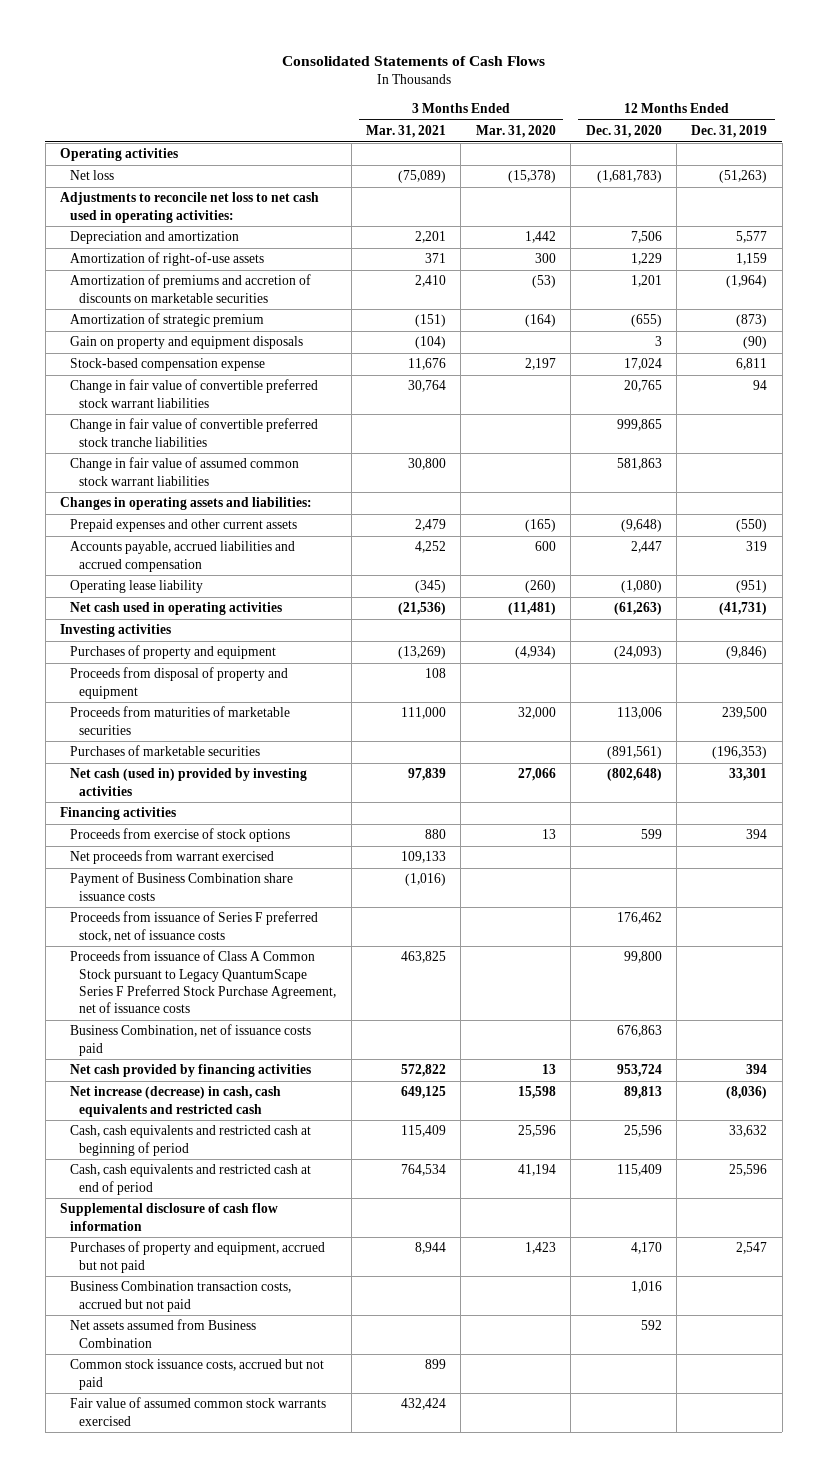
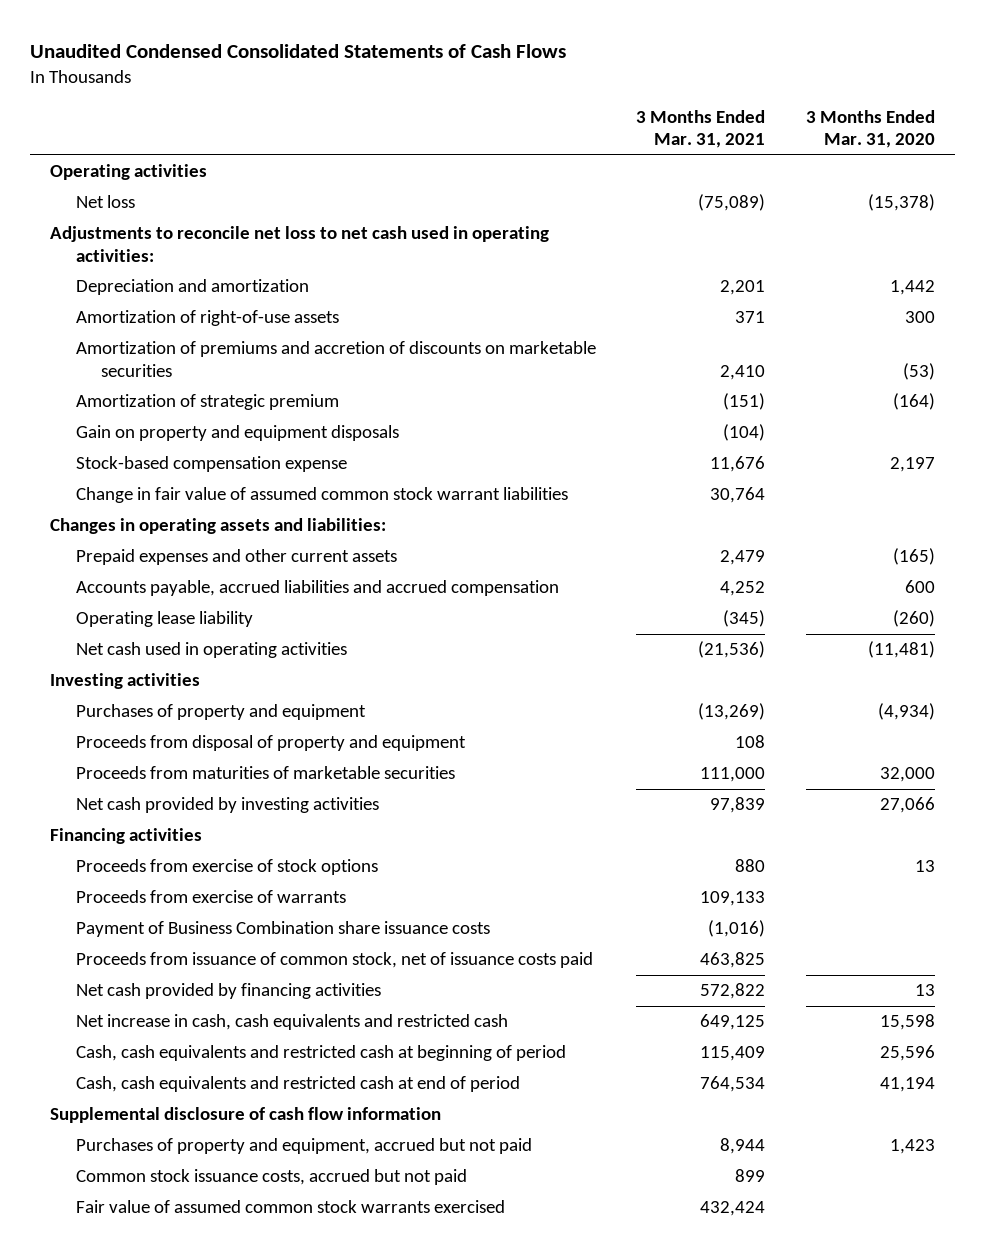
- Consolidated Statements of Cash Flows
+ Unaudited Condensed Consolidated Statements of Cash Flows
- | 3 Months Ended Mar. 31, 2021 | 3 Months Ended Mar. 31, 2020 | 12 Months Ended Dec. 31, 2020 | 12 Months Ended Dec. 31, 2019
+ | 3 Months Ended Mar. 31, 2021 | 3 Months Ended Mar. 31, 2020
- Change in fair value of convertible preferred stock warrant liabilities | 30,764 | | 20,765 | 94
- Change in fair value of convertible preferred stock tranche liabilities | | | 999,865 |
- Change in fair value of assumed common stock warrant liabilities | 30,800 | | 581,863 |
+ Change in fair value of assumed common stock warrant liabilities | 30,764 |
- Purchases of marketable securities | | | (891,561) | (196,353)
- Net cash (used in) provided by investing activities | 97,839 | 27,066 | (802,648) | 33,301
+ Net cash provided by investing activities | 97,839 | 27,066
- Net proceeds from warrant exercised | 109,133 | | |
+ Proceeds from exercise of warrants | 109,133 |
- Proceeds from issuance of Series F preferred stock, net of issuance costs | | | 176,462 |
- Proceeds from issuance of Class A Common Stock pursuant to Legacy QuantumScape Series F Preferred Stock Purchase Agreement, net of issuance costs | 463,825 | | 99,800 |
- Business Combination, net of issuance costs paid | | | 676,863 |
+ Proceeds from issuance of common stock, net of issuance costs paid | 463,825 |
- Net increase (decrease) in cash, cash equivalents and restricted cash | 649,125 | 15,598 | 89,813 | (8,036)
+ Net increase in cash, cash equivalents and restricted cash | 649,125 | 15,598
- Business Combination transaction costs, accrued but not paid | | | 1,016 |
- Net assets assumed from Business Combination | | | 592 |

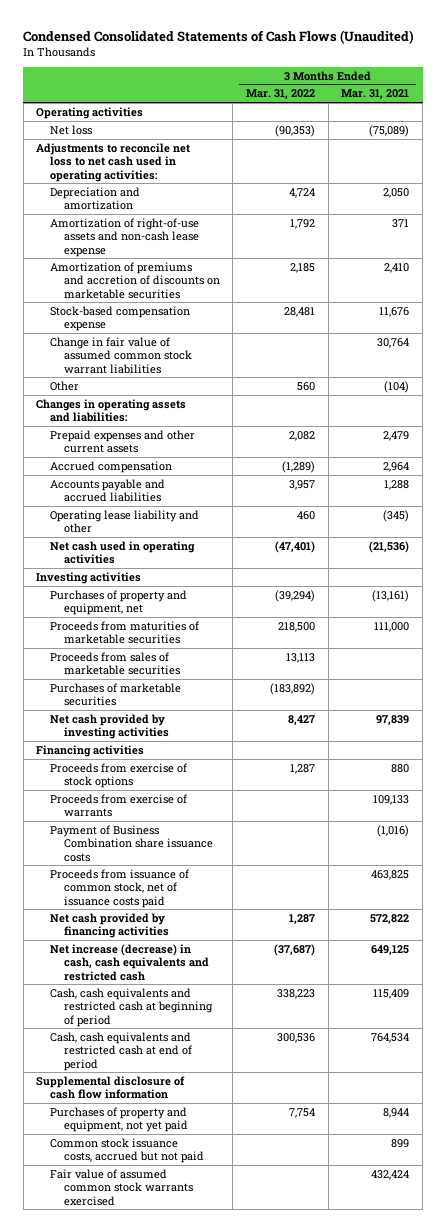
- Unaudited Condensed Consolidated Statements of Cash Flows
+ Condensed Consolidated Statements of Cash Flows (Unaudited)
- | 3 Months Ended Mar. 31, 2021 | 3 Months Ended Mar. 31, 2020
+ | 3 Months Ended Mar. 31, 2022 | 3 Months Ended Mar. 31, 2021
- Depreciation and amortization | 2,201 | 1,442
- Amortization of right-of-use assets | 371 | 300
+ Depreciation and amortization | 4,724 | 2,050
+ Amortization of right-of-use assets and non-cash lease expense | 1,792 | 371
- Amortization of strategic premium | (151) | (164)
- Gain on property and equipment disposals | (104) |
+ Other | 560 | (104)
- Accounts payable, accrued liabilities and accrued compensation | 4,252 | 600
- Operating lease liability | (345) | (260)
+ Accrued compensation | (1,289) | 2,964
+ Accounts payable and accrued liabilities | 3,957 | 1,288
+ Operating lease liability and other | 460 | (345)
- Purchases of property and equipment | (13,269) | (4,934)
- Proceeds from disposal of property and equipment | 108 |
+ Purchases of property and equipment, net | (39,294) | (13,161)
+ Proceeds from sales of marketable securities | 13,113 |
+ Purchases of marketable securities | (183,892) |
- Net increase in cash, cash equivalents and restricted cash | 649,125 | 15,598
+ Net increase (decrease) in cash, cash equivalents and restricted cash | (37,687) | 649,125
- Purchases of property and equipment, accrued but not paid | 8,944 | 1,423
+ Purchases of property and equipment, not yet paid | 7,754 | 8,944

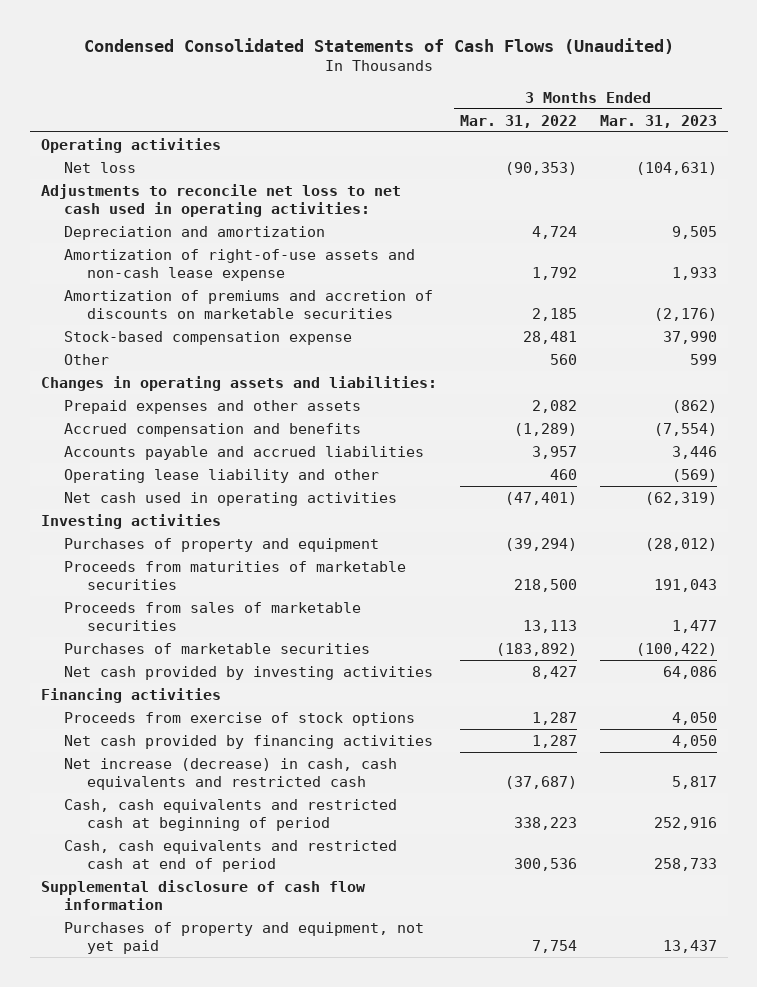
- | 3 Months Ended Mar. 31, 2022 | 3 Months Ended Mar. 31, 2021
+ | 3 Months Ended Mar. 31, 2022 | 3 Months Ended Mar. 31, 2023
- Change in fair value of assumed common stock warrant liabilities | | 30,764
- Prepaid expenses and other current assets | 2,082 | 2,479
- Accrued compensation | (1,289) | 2,964
+ Prepaid expenses and other assets | 2,082 | (862)
+ Accrued compensation and benefits | (1,289) | (7,554)
- Purchases of property and equipment, net | (39,294) | (13,161)
+ Purchases of property and equipment | (39,294) | (28,012)
- Proceeds from exercise of warrants | | 109,133
- Payment of Business Combination share issuance costs | | (1,016)
- Proceeds from issuance of common stock, net of issuance costs paid | | 463,825
- Common stock issuance costs, accrued but not paid | | 899
- Fair value of assumed common stock warrants exercised | | 432,424

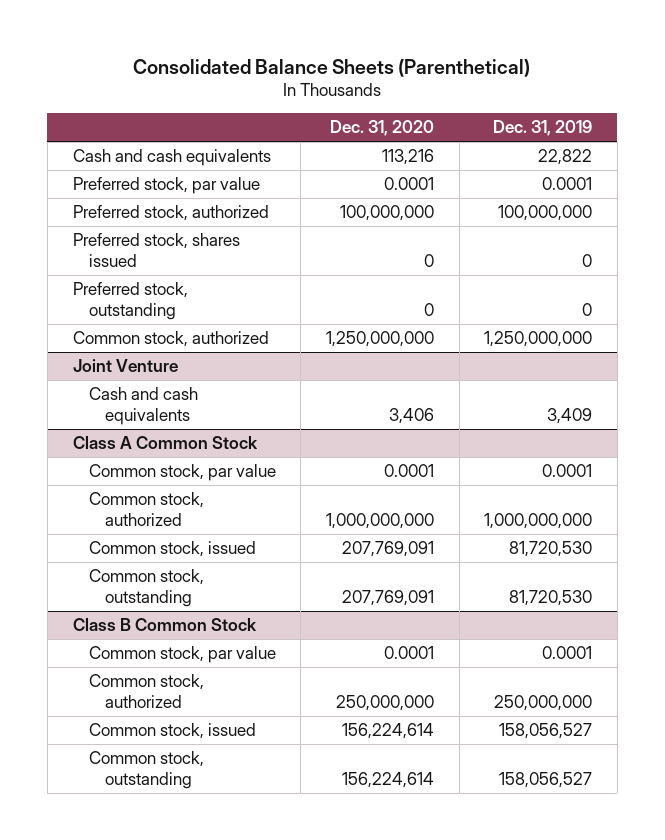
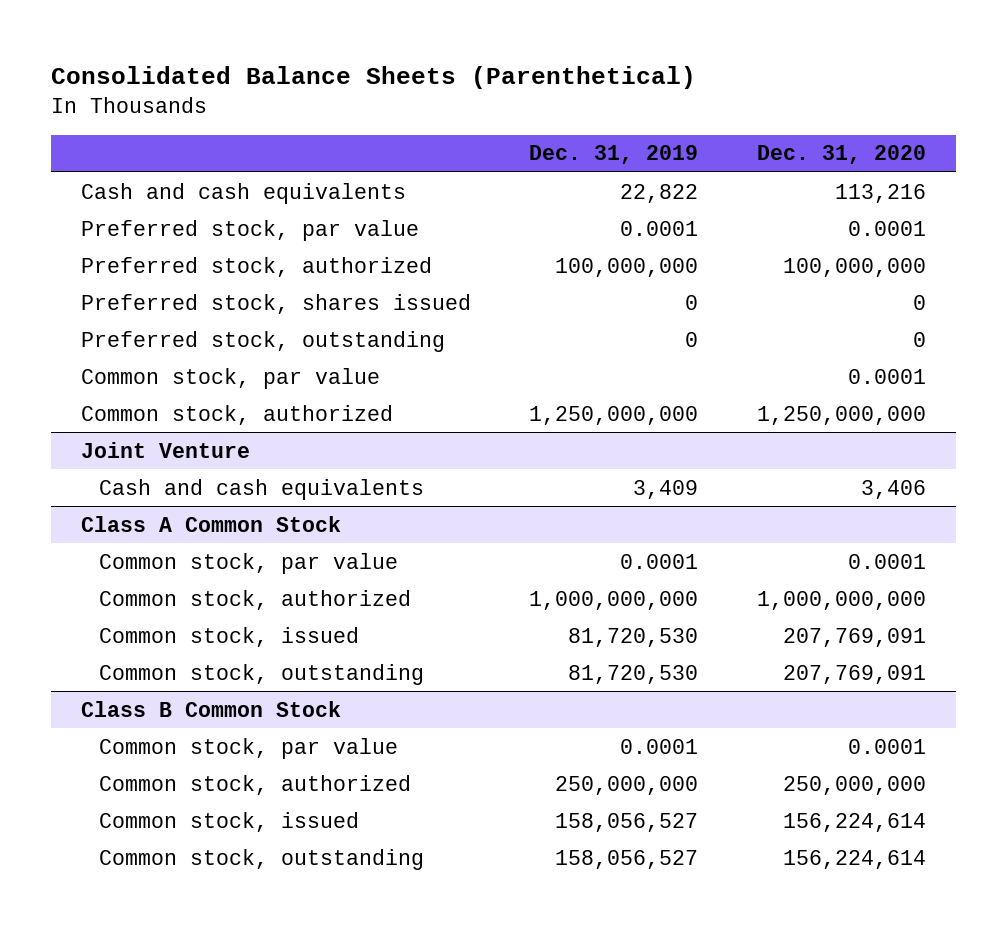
- | Dec. 31, 2020 | Dec. 31, 2019
+ | Dec. 31, 2019 | Dec. 31, 2020
+ Common stock, par value | | 0.0001

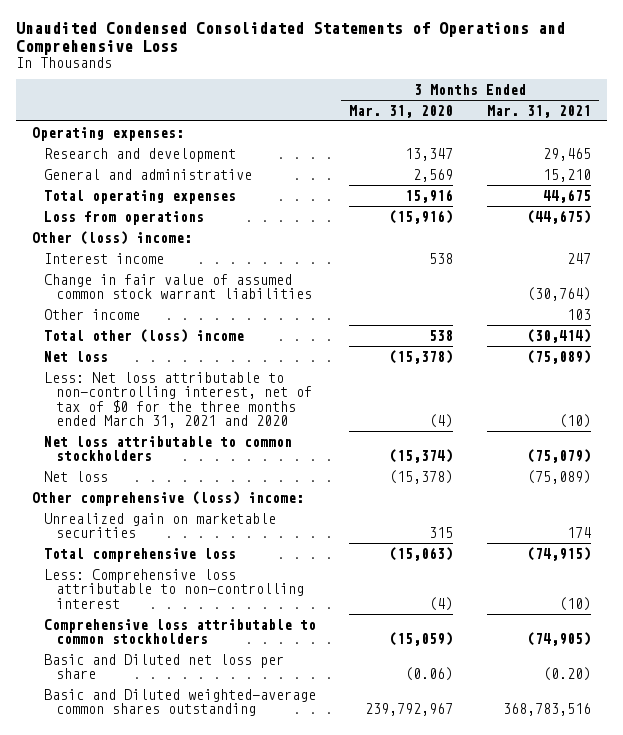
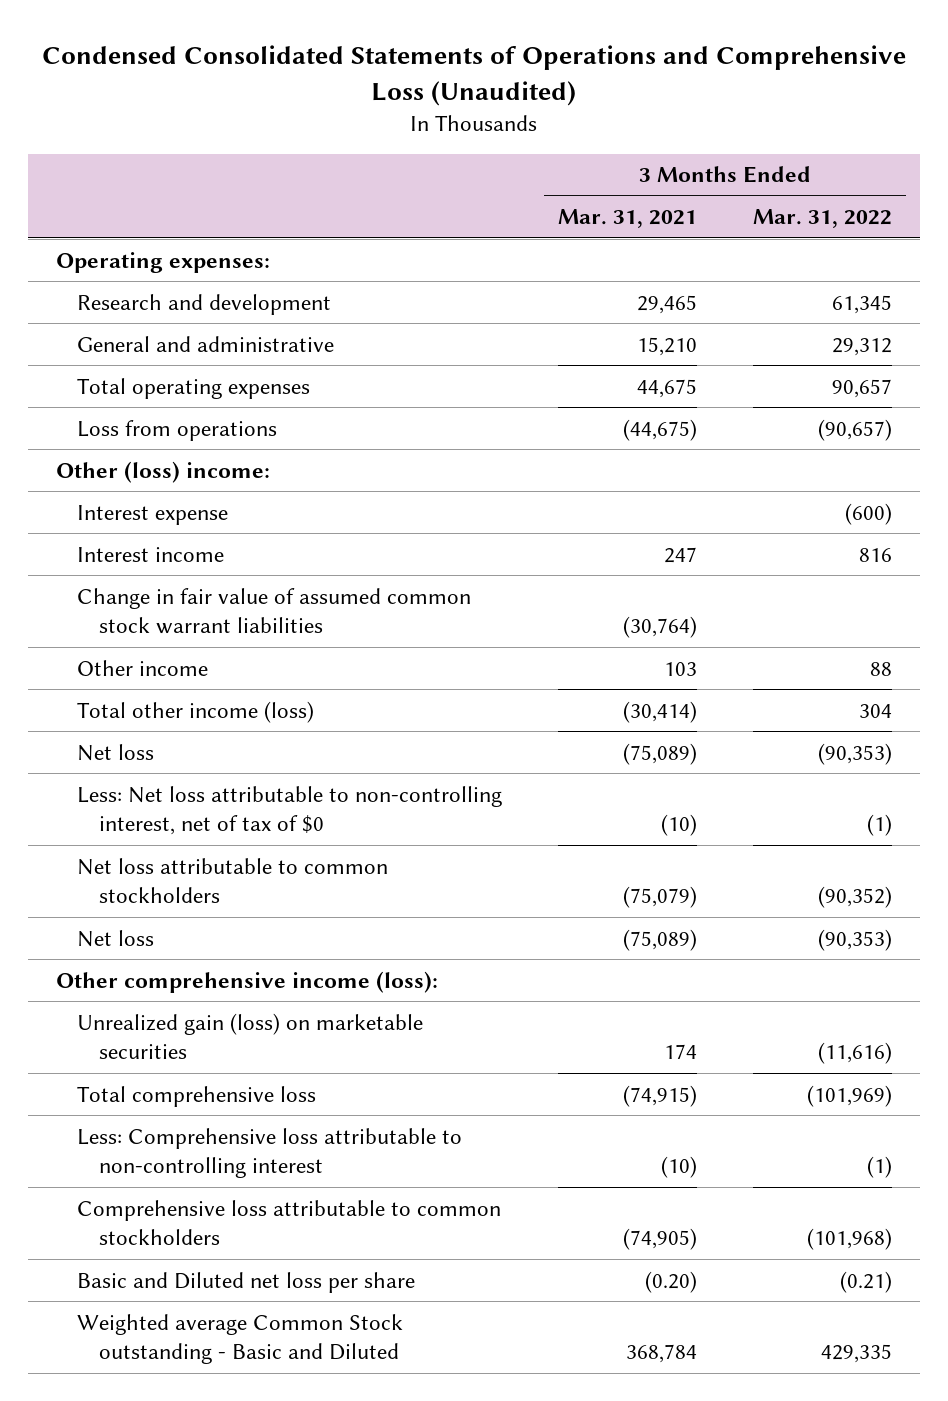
- Unaudited Condensed Consolidated Statements of Operations and Comprehensive Loss
+ Condensed Consolidated Statements of Operations and Comprehensive Loss (Unaudited)
- | 3 Months Ended Mar. 31, 2020 | 3 Months Ended Mar. 31, 2021
+ | 3 Months Ended Mar. 31, 2021 | 3 Months Ended Mar. 31, 2022
+ Interest expense | | (600)
- Total other (loss) income | 538 | (30,414)
+ Total other income (loss) | (30,414) | 304
- Less: Net loss attributable to non-controlling interest, net of tax of $0 for the three months ended March 31, 2021 and 2020 | (4) | (10)
+ Less: Net loss attributable to non-controlling interest, net of tax of $0 | (10) | (1)
- Other comprehensive (loss) income:
- Unrealized gain on marketable securities | 315 | 174
+ Other comprehensive income (loss):
+ Unrealized gain (loss) on marketable securities | 174 | (11,616)
- Basic and Diluted weighted-average common shares outstanding | 239,792,967 | 368,783,516
+ Weighted average Common Stock outstanding - Basic and Diluted | 368,784 | 429,335

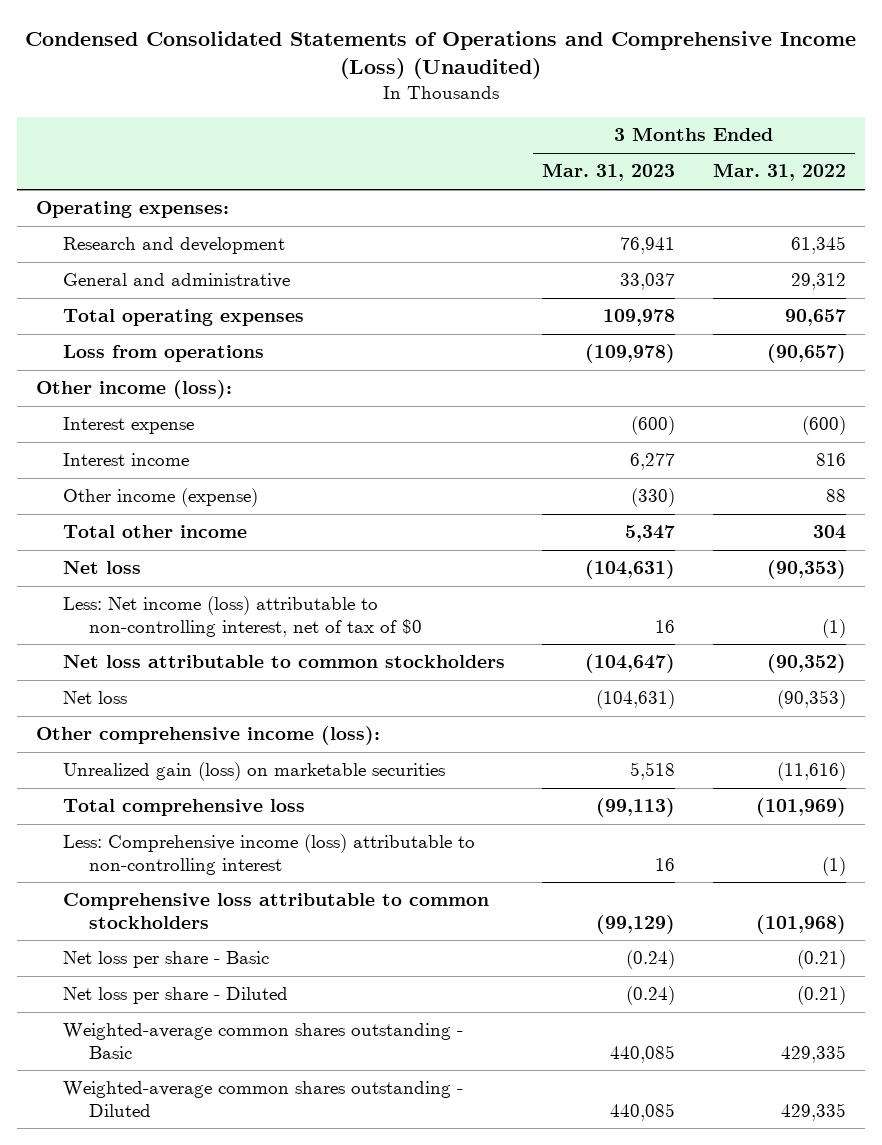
- Condensed Consolidated Statements of Operations and Comprehensive Loss (Unaudited)
+ Condensed Consolidated Statements of Operations and Comprehensive Income (Loss) (Unaudited)
- | 3 Months Ended Mar. 31, 2021 | 3 Months Ended Mar. 31, 2022
+ | 3 Months Ended Mar. 31, 2023 | 3 Months Ended Mar. 31, 2022
- Other (loss) income:
+ Other income (loss):
- Change in fair value of assumed common stock warrant liabilities | (30,764) |
- Other income | 103 | 88
- Total other income (loss) | (30,414) | 304
+ Other income (expense) | (330) | 88
+ Total other income | 5,347 | 304
- Less: Net loss attributable to non-controlling interest, net of tax of $0 | (10) | (1)
+ Less: Net income (loss) attributable to non-controlling interest, net of tax of $0 | 16 | (1)
- Less: Comprehensive loss attributable to non-controlling interest | (10) | (1)
+ Less: Comprehensive income (loss) attributable to non-controlling interest | 16 | (1)
- Basic and Diluted net loss per share | (0.20) | (0.21)
- Weighted average Common Stock outstanding - Basic and Diluted | 368,784 | 429,335
+ Net loss per share - Basic | (0.24) | (0.21)
+ Net loss per share - Diluted | (0.24) | (0.21)
+ Weighted-average common shares outstanding - Basic | 440,085 | 429,335
+ Weighted-average common shares outstanding - Diluted | 440,085 | 429,335

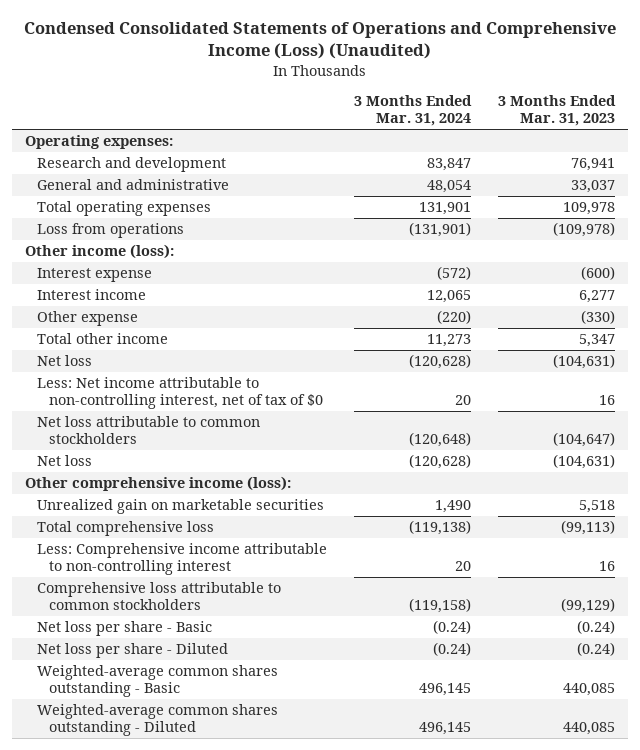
- | 3 Months Ended Mar. 31, 2023 | 3 Months Ended Mar. 31, 2022
+ | 3 Months Ended Mar. 31, 2024 | 3 Months Ended Mar. 31, 2023
- Other income (expense) | (330) | 88
+ Other expense | (220) | (330)
- Less: Net income (loss) attributable to non-controlling interest, net of tax of $0 | 16 | (1)
+ Less: Net income attributable to non-controlling interest, net of tax of $0 | 20 | 16
- Unrealized gain (loss) on marketable securities | 5,518 | (11,616)
+ Unrealized gain on marketable securities | 1,490 | 5,518
- Less: Comprehensive income (loss) attributable to non-controlling interest | 16 | (1)
+ Less: Comprehensive income attributable to non-controlling interest | 20 | 16

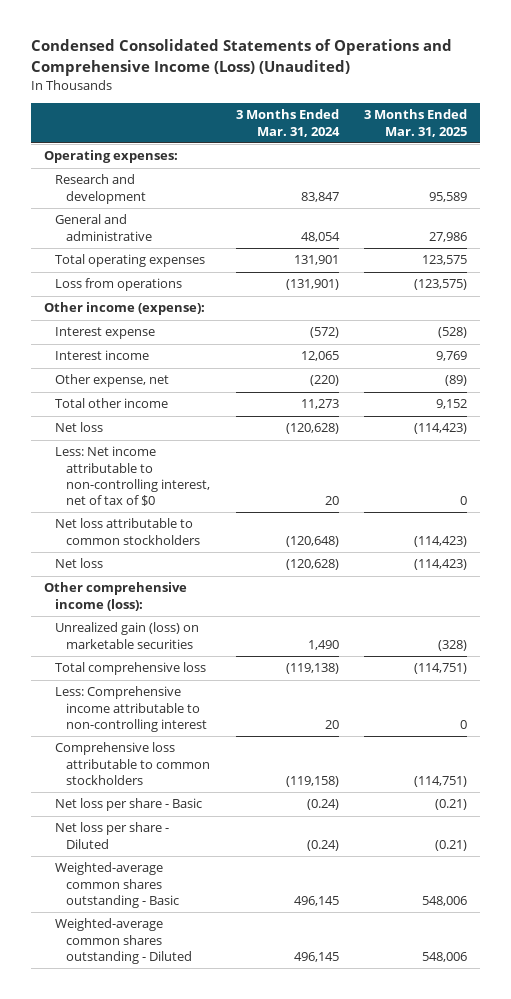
- | 3 Months Ended Mar. 31, 2024 | 3 Months Ended Mar. 31, 2023
+ | 3 Months Ended Mar. 31, 2024 | 3 Months Ended Mar. 31, 2025
- Other income (loss):
+ Other income (expense):
- Other expense | (220) | (330)
+ Other expense, net | (220) | (89)
- Unrealized gain on marketable securities | 1,490 | 5,518
+ Unrealized gain (loss) on marketable securities | 1,490 | (328)

